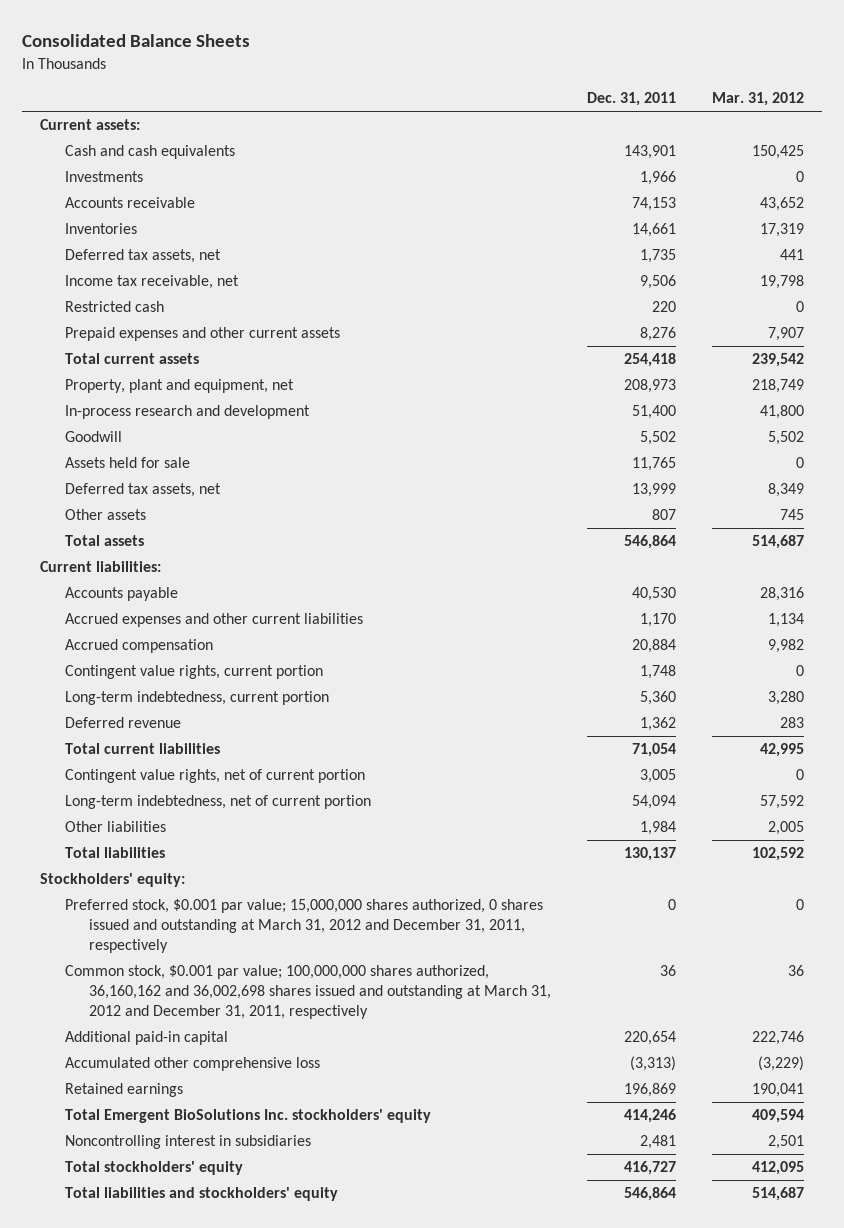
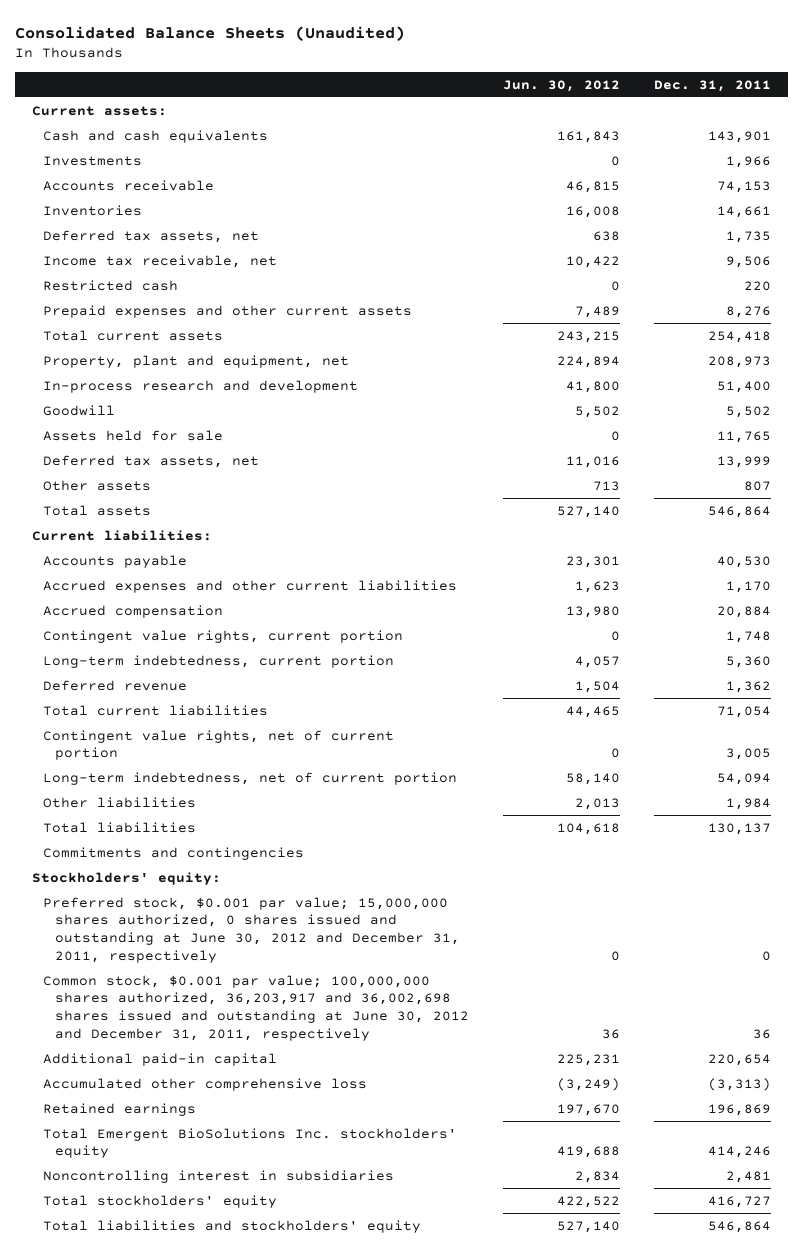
- Consolidated Balance Sheets
+ Consolidated Balance Sheets (Unaudited)
- | Dec. 31, 2011 | Mar. 31, 2012
+ | Jun. 30, 2012 | Dec. 31, 2011
+ Commitments and contingencies
- Preferred stock, $0.001 par value; 15,000,000 shares authorized, 0 shares issued and outstanding at March 31, 2012 and December 31, 2011, respectively | 0 | 0
- Common stock, $0.001 par value; 100,000,000 shares authorized, 36,160,162 and 36,002,698 shares issued and outstanding at March 31, 2012 and December 31, 2011, respectively | 36 | 36
+ Preferred stock, $0.001 par value; 15,000,000 shares authorized, 0 shares issued and outstanding at June 30, 2012 and December 31, 2011, respectively | 0 | 0
+ Common stock, $0.001 par value; 100,000,000 shares authorized, 36,203,917 and 36,002,698 shares issued and outstanding at June 30, 2012 and December 31, 2011, respectively | 36 | 36

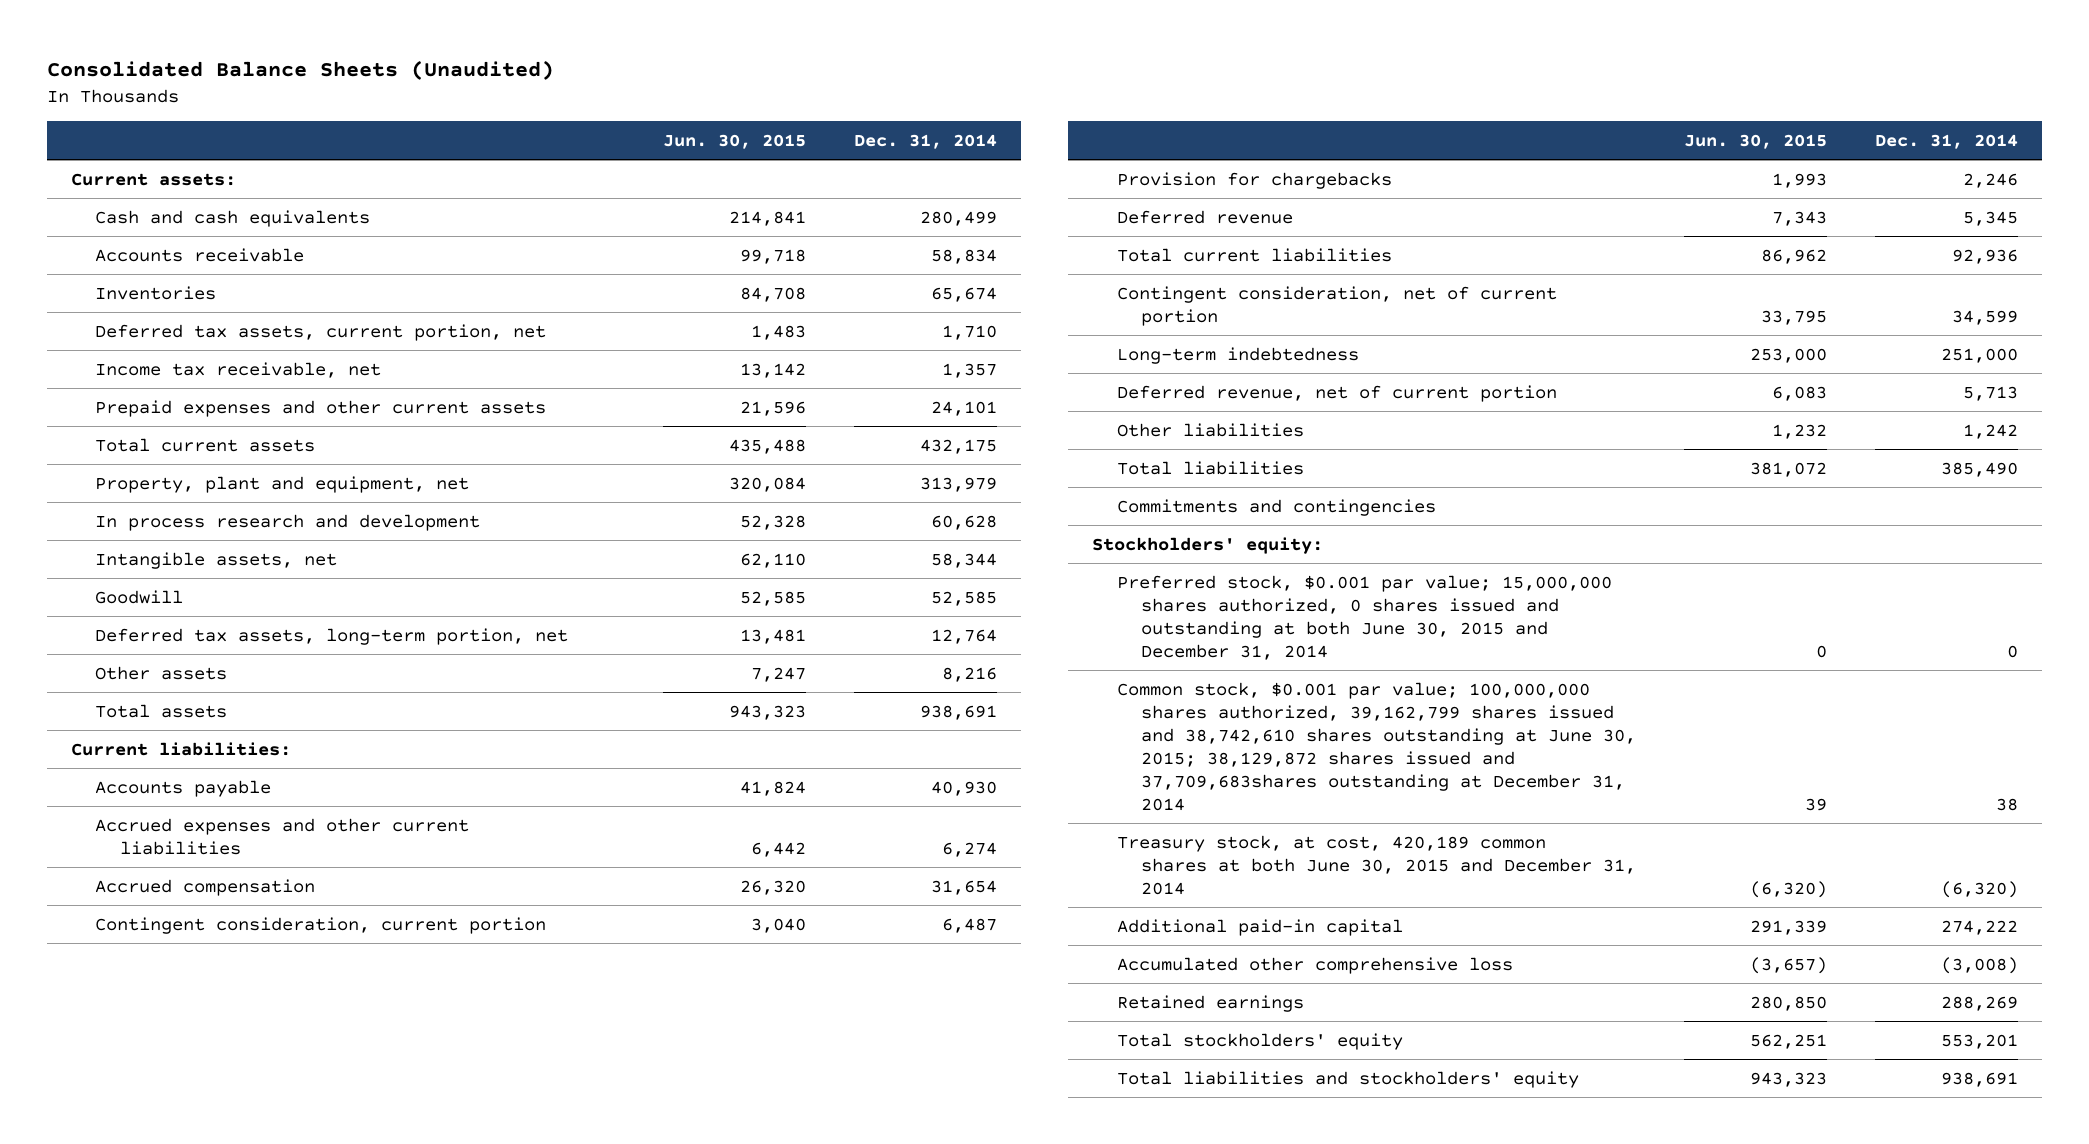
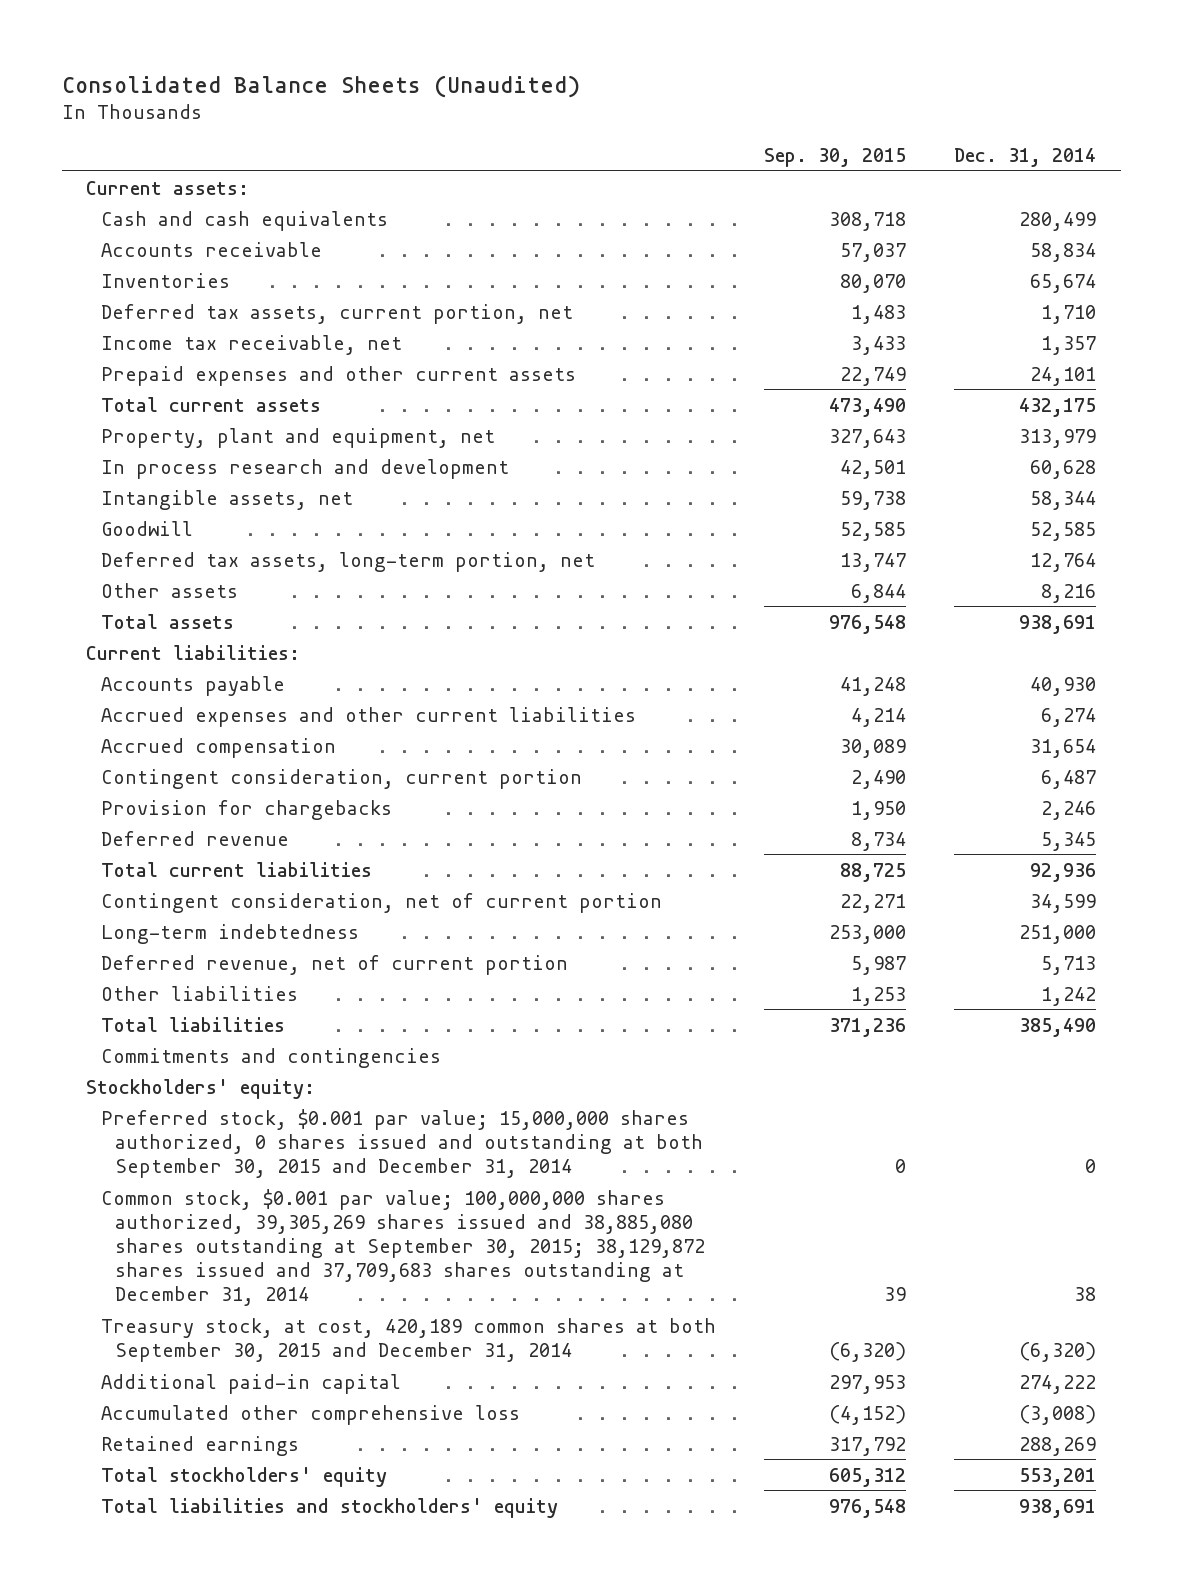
- | Jun. 30, 2015 | Dec. 31, 2014
+ | Sep. 30, 2015 | Dec. 31, 2014
- Preferred stock, $0.001 par value; 15,000,000 shares authorized, 0 shares issued and outstanding at both June 30, 2015 and December 31, 2014 | 0 | 0
- Common stock, $0.001 par value; 100,000,000 shares authorized, 39,162,799 shares issued and 38,742,610 shares outstanding at June 30, 2015; 38,129,872 shares issued and 37,709,683shares outstanding at December 31, 2014 | 39 | 38
- Treasury stock, at cost, 420,189 common shares at both June 30, 2015 and December 31, 2014 | (6,320) | (6,320)
+ Preferred stock, $0.001 par value; 15,000,000 shares authorized, 0 shares issued and outstanding at both September 30, 2015 and December 31, 2014 | 0 | 0
+ Common stock, $0.001 par value; 100,000,000 shares authorized, 39,305,269 shares issued and 38,885,080 shares outstanding at September 30, 2015; 38,129,872 shares issued and 37,709,683 shares outstanding at December 31, 2014 | 39 | 38
+ Treasury stock, at cost, 420,189 common shares at both September 30, 2015 and December 31, 2014 | (6,320) | (6,320)

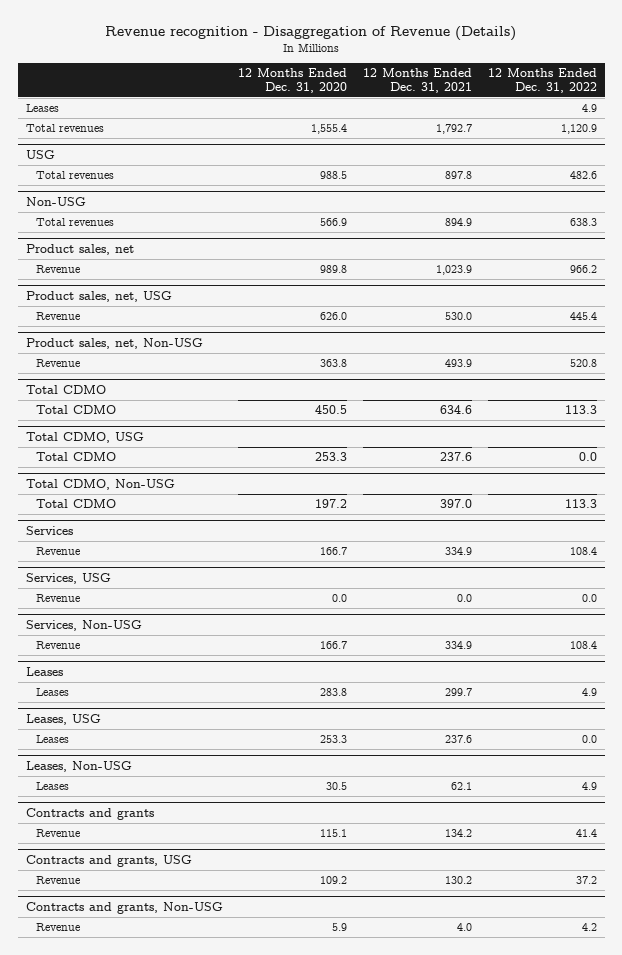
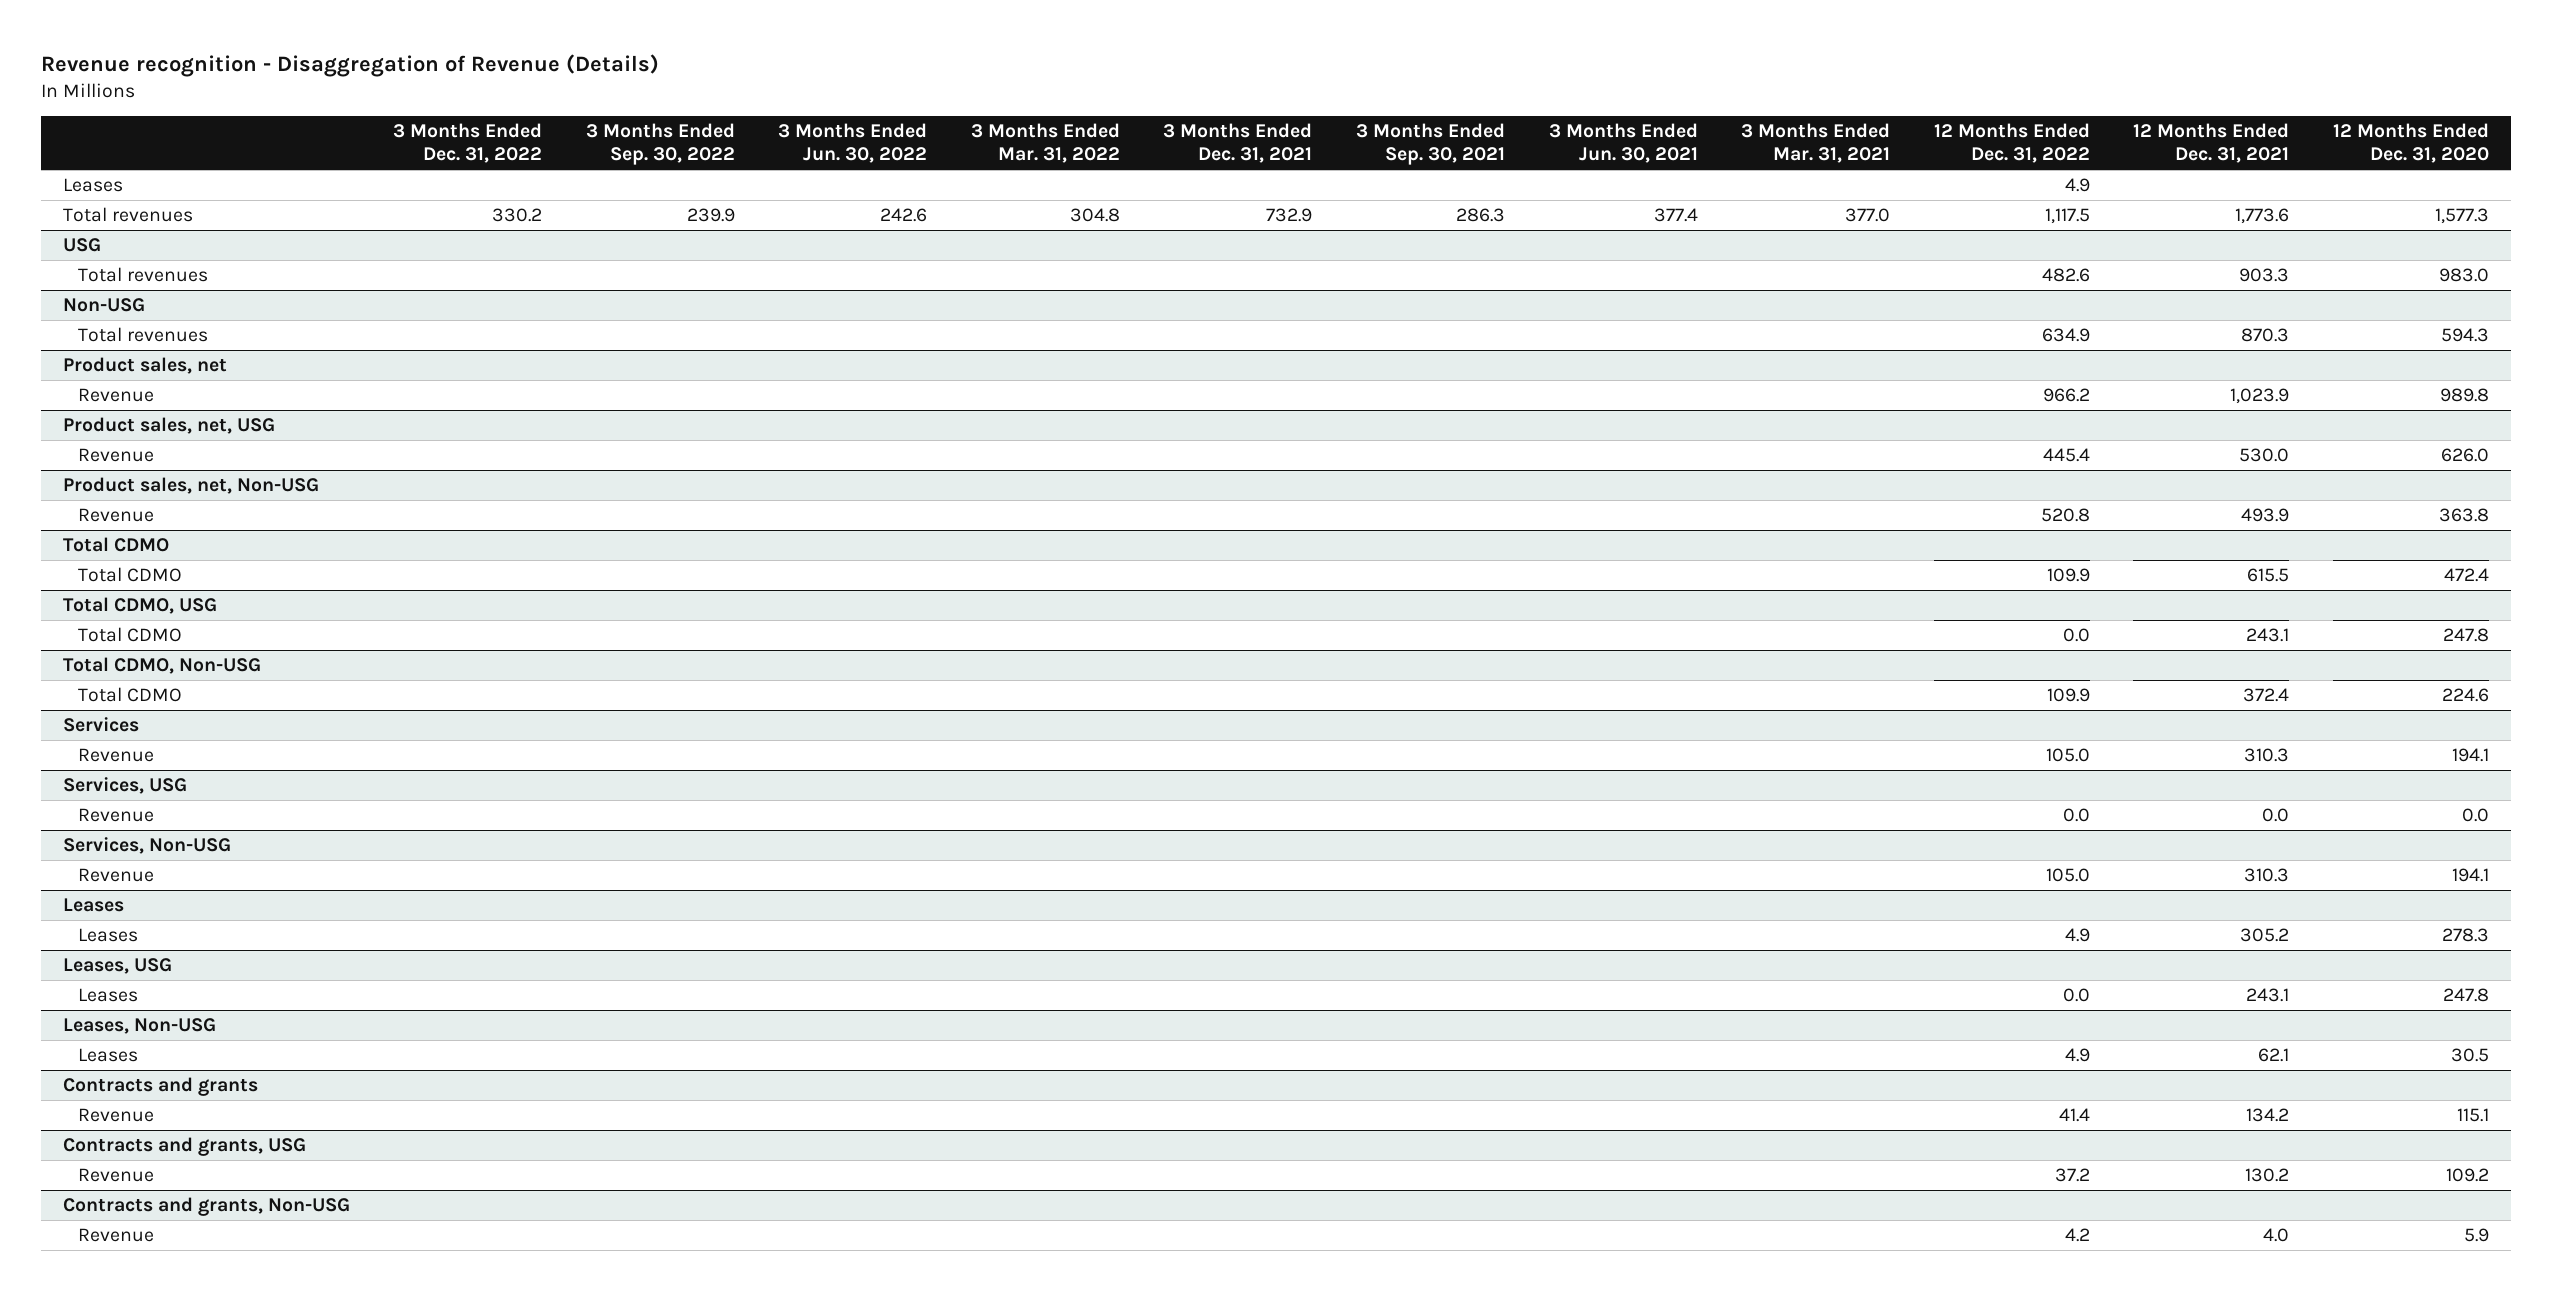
- | 12 Months Ended Dec. 31, 2020 | 12 Months Ended Dec. 31, 2021 | 12 Months Ended Dec. 31, 2022
+ | 3 Months Ended Dec. 31, 2022 | 3 Months Ended Sep. 30, 2022 | 3 Months Ended Jun. 30, 2022 | 3 Months Ended Mar. 31, 2022 | 3 Months Ended Dec. 31, 2021 | 3 Months Ended Sep. 30, 2021 | 3 Months Ended Jun. 30, 2021 | 3 Months Ended Mar. 31, 2021 | 12 Months Ended Dec. 31, 2022 | 12 Months Ended Dec. 31, 2021 | 12 Months Ended Dec. 31, 2020
- Total revenues | 1,555.4 | 1,792.7 | 1,120.9
+ Total revenues | 330.2 | 239.9 | 242.6 | 304.8 | 732.9 | 286.3 | 377.4 | 377.0 | 1,117.5 | 1,773.6 | 1,577.3
@ USG
- Total revenues | 988.5 | 897.8 | 482.6
+ Total revenues | | | | | | | | | 482.6 | 903.3 | 983.0
@ Non-USG
- Total revenues | 566.9 | 894.9 | 638.3
+ Total revenues | | | | | | | | | 634.9 | 870.3 | 594.3
@ Total CDMO
- Total CDMO | 450.5 | 634.6 | 113.3
+ Total CDMO | | | | | | | | | 109.9 | 615.5 | 472.4
@ Total CDMO, USG
- Total CDMO | 253.3 | 237.6 | 0.0
+ Total CDMO | | | | | | | | | 0.0 | 243.1 | 247.8
@ Total CDMO, Non-USG
- Total CDMO | 197.2 | 397.0 | 113.3
+ Total CDMO | | | | | | | | | 109.9 | 372.4 | 224.6
@ Services
- Revenue | 166.7 | 334.9 | 108.4
+ Revenue | | | | | | | | | 105.0 | 310.3 | 194.1
@ Services, Non-USG
- Revenue | 166.7 | 334.9 | 108.4
+ Revenue | | | | | | | | | 105.0 | 310.3 | 194.1
@ Leases
- Leases | 283.8 | 299.7 | 4.9
+ Leases | | | | | | | | | 4.9 | 305.2 | 278.3
@ Leases, USG
- Leases | 253.3 | 237.6 | 0.0
+ Leases | | | | | | | | | 0.0 | 243.1 | 247.8

